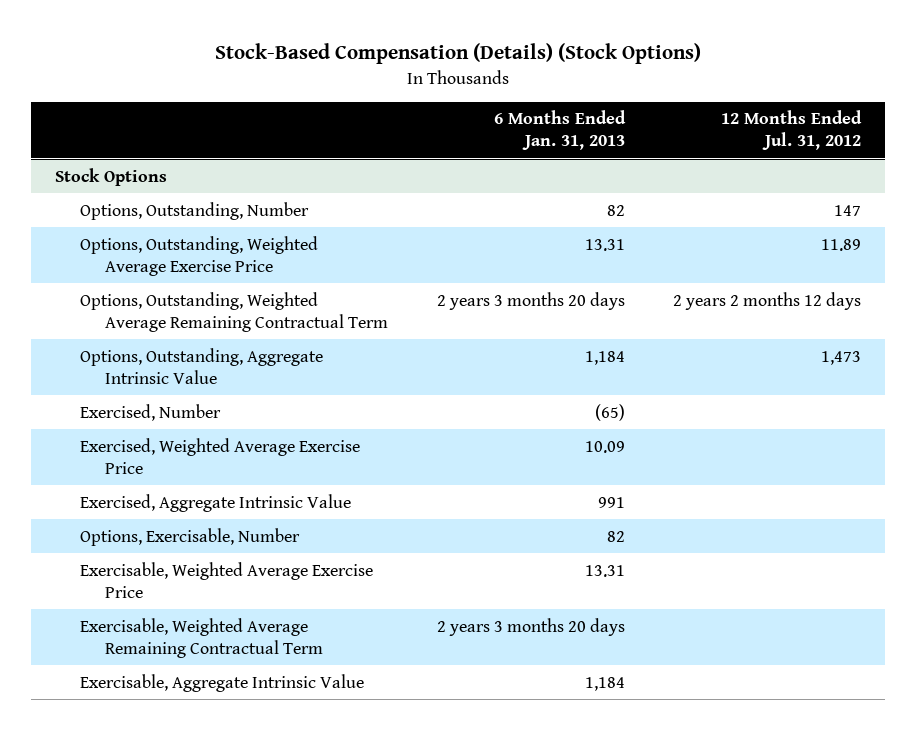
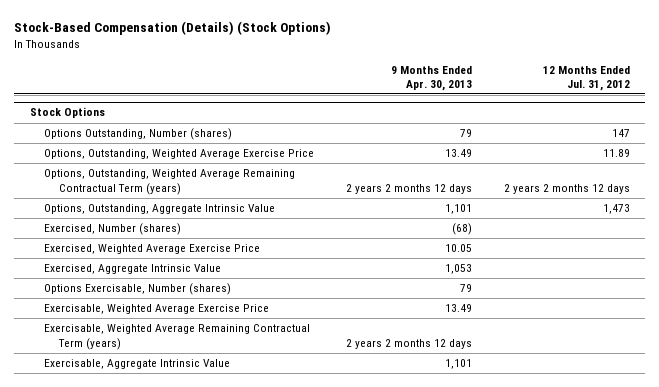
- | 6 Months Ended Jan. 31, 2013 | 12 Months Ended Jul. 31, 2012
+ | 9 Months Ended Apr. 30, 2013 | 12 Months Ended Jul. 31, 2012
@ Stock Options
- Options, Outstanding, Number | 82 | 147
+ Options Outstanding, Number (shares) | 79 | 147
- Options, Outstanding, Weighted Average Remaining Contractual Term | 2 years 3 months 20 days | 2 years 2 months 12 days
+ Options, Outstanding, Weighted Average Remaining Contractual Term (years) | 2 years 2 months 12 days | 2 years 2 months 12 days
- Exercised, Number | (65) |
+ Exercised, Number (shares) | (68) |
- Options, Exercisable, Number | 82 |
+ Options Exercisable, Number (shares) | 79 |
- Exercisable, Weighted Average Remaining Contractual Term | 2 years 3 months 20 days |
+ Exercisable, Weighted Average Remaining Contractual Term (years) | 2 years 2 months 12 days |

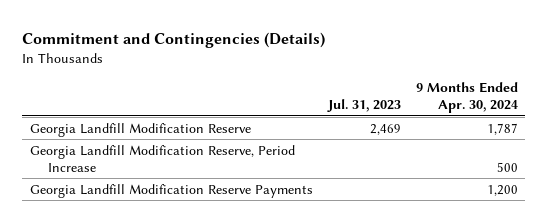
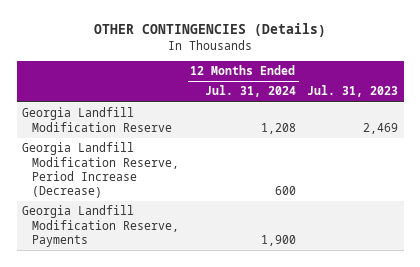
- Commitment and Contingencies (Details)
+ OTHER CONTINGENCIES (Details)
- | Jul. 31, 2023 | 9 Months Ended Apr. 30, 2024
+ | 12 Months Ended Jul. 31, 2024 | Jul. 31, 2023
- Georgia Landfill Modification Reserve, Period Increase | | 500
- Georgia Landfill Modification Reserve Payments | | 1,200
+ Georgia Landfill Modification Reserve, Period Increase (Decrease) | 600 |
+ Georgia Landfill Modification Reserve, Payments | 1,900 |

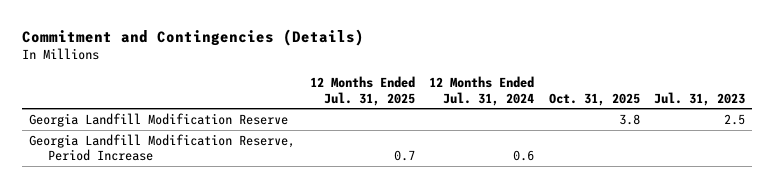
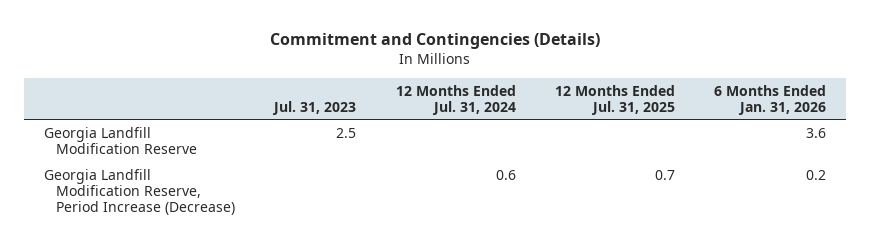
- | 12 Months Ended Jul. 31, 2025 | 12 Months Ended Jul. 31, 2024 | Oct. 31, 2025 | Jul. 31, 2023
+ | Jul. 31, 2023 | 12 Months Ended Jul. 31, 2024 | 12 Months Ended Jul. 31, 2025 | 6 Months Ended Jan. 31, 2026
- Georgia Landfill Modification Reserve, Period Increase | 0.7 | 0.6 | |
+ Georgia Landfill Modification Reserve, Period Increase (Decrease) | | 0.6 | 0.7 | 0.2

